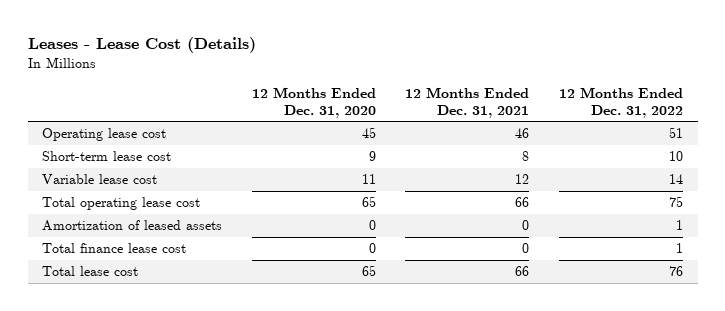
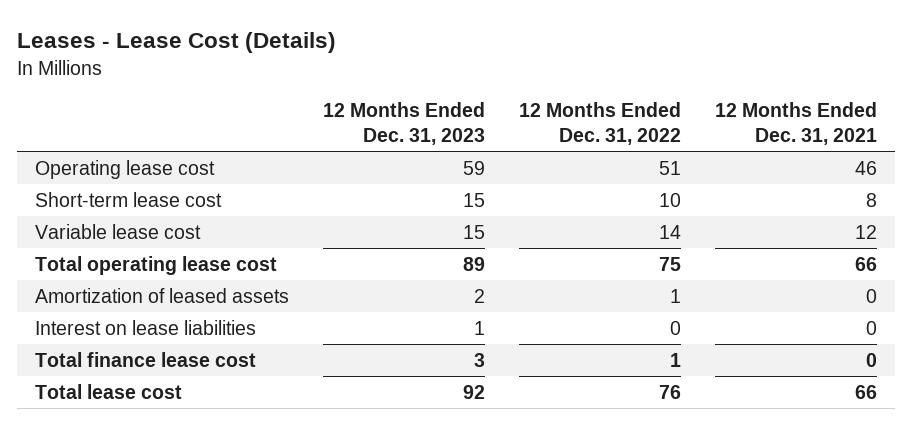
- | 12 Months Ended Dec. 31, 2020 | 12 Months Ended Dec. 31, 2021 | 12 Months Ended Dec. 31, 2022
+ | 12 Months Ended Dec. 31, 2023 | 12 Months Ended Dec. 31, 2022 | 12 Months Ended Dec. 31, 2021
+ Interest on lease liabilities | 1 | 0 | 0

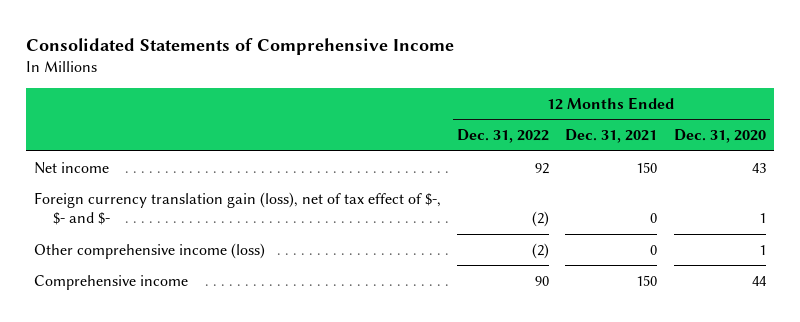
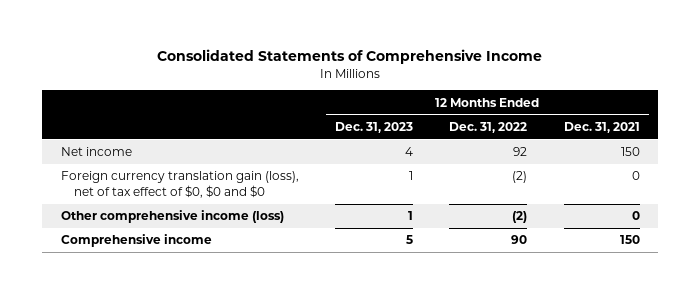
- | 12 Months Ended Dec. 31, 2022 | 12 Months Ended Dec. 31, 2021 | 12 Months Ended Dec. 31, 2020
+ | 12 Months Ended Dec. 31, 2023 | 12 Months Ended Dec. 31, 2022 | 12 Months Ended Dec. 31, 2021
- Foreign currency translation gain (loss), net of tax effect of $-, $- and $- | (2) | 0 | 1
+ Foreign currency translation gain (loss), net of tax effect of $0, $0 and $0 | 1 | (2) | 0

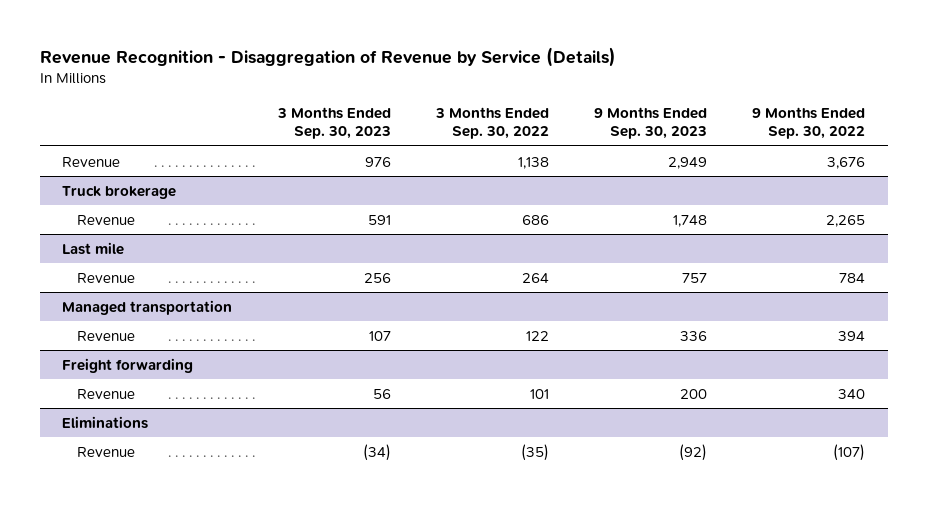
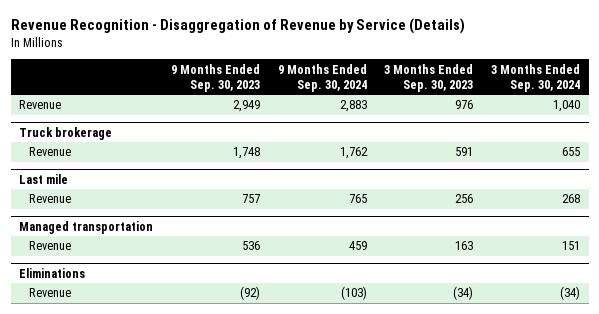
- | 3 Months Ended Sep. 30, 2023 | 3 Months Ended Sep. 30, 2022 | 9 Months Ended Sep. 30, 2023 | 9 Months Ended Sep. 30, 2022
+ | 9 Months Ended Sep. 30, 2023 | 9 Months Ended Sep. 30, 2024 | 3 Months Ended Sep. 30, 2023 | 3 Months Ended Sep. 30, 2024
@ Managed transportation
- Revenue | 107 | 122 | 336 | 394
- Freight forwarding
- Revenue | 56 | 101 | 200 | 340
@ Managed transportation
+ Revenue | 536 | 459 | 163 | 151

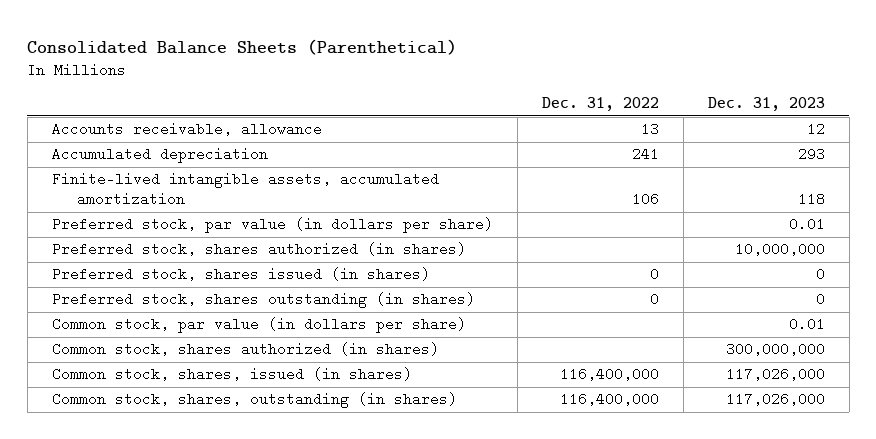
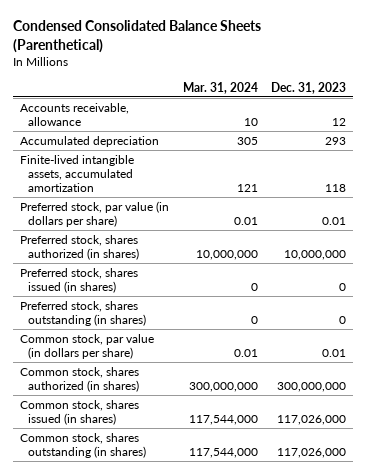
- Consolidated Balance Sheets (Parenthetical)
+ Condensed Consolidated Balance Sheets (Parenthetical)
- | Dec. 31, 2022 | Dec. 31, 2023
+ | Mar. 31, 2024 | Dec. 31, 2023
- Common stock, shares, issued (in shares) | 116,400,000 | 117,026,000
- Common stock, shares, outstanding (in shares) | 116,400,000 | 117,026,000
+ Common stock, shares issued (in shares) | 117,544,000 | 117,026,000
+ Common stock, shares outstanding (in shares) | 117,544,000 | 117,026,000

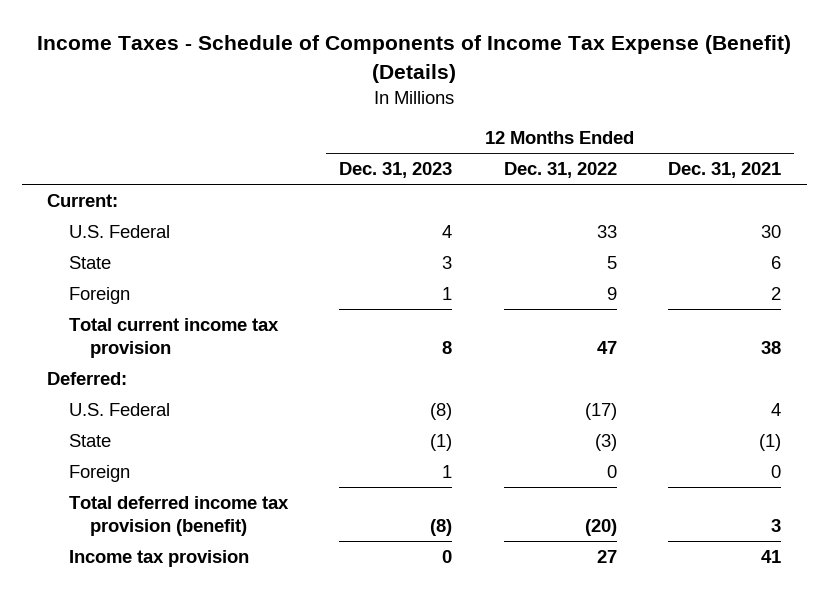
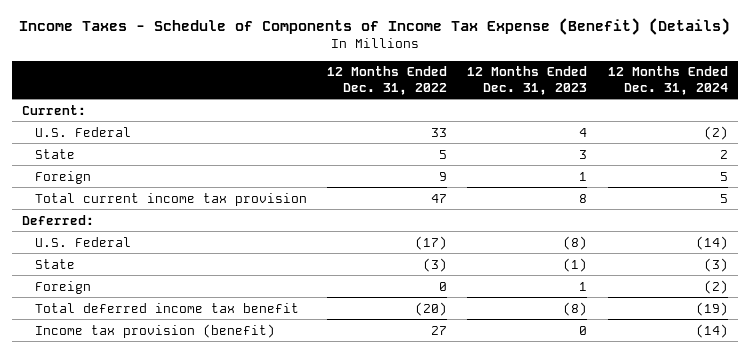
- | 12 Months Ended Dec. 31, 2023 | 12 Months Ended Dec. 31, 2022 | 12 Months Ended Dec. 31, 2021
+ | 12 Months Ended Dec. 31, 2022 | 12 Months Ended Dec. 31, 2023 | 12 Months Ended Dec. 31, 2024
- Total deferred income tax provision (benefit) | (8) | (20) | 3
- Income tax provision | 0 | 27 | 41
+ Total deferred income tax benefit | (20) | (8) | (19)
+ Income tax provision (benefit) | 27 | 0 | (14)

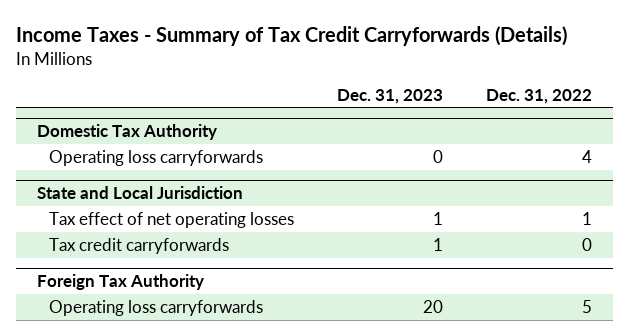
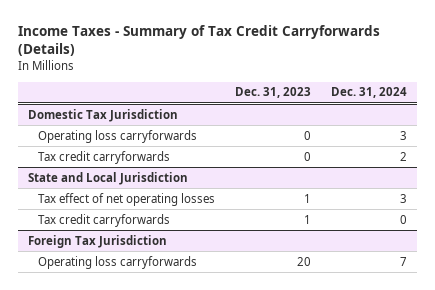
- | Dec. 31, 2023 | Dec. 31, 2022
+ | Dec. 31, 2023 | Dec. 31, 2024
- Domestic Tax Authority
+ Domestic Tax Jurisdiction
+ Tax credit carryforwards | 0 | 2
- Foreign Tax Authority
+ Foreign Tax Jurisdiction

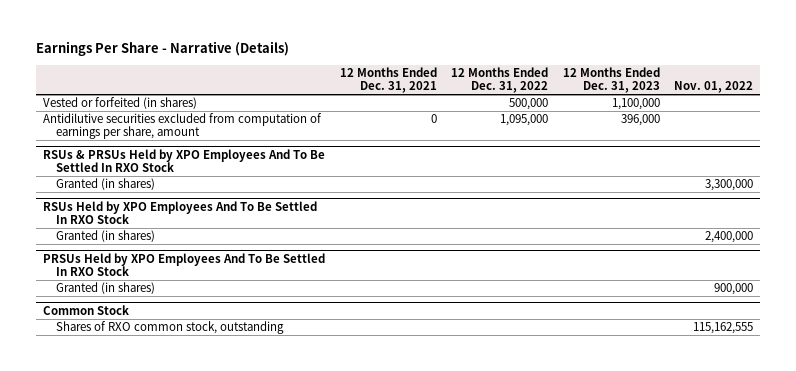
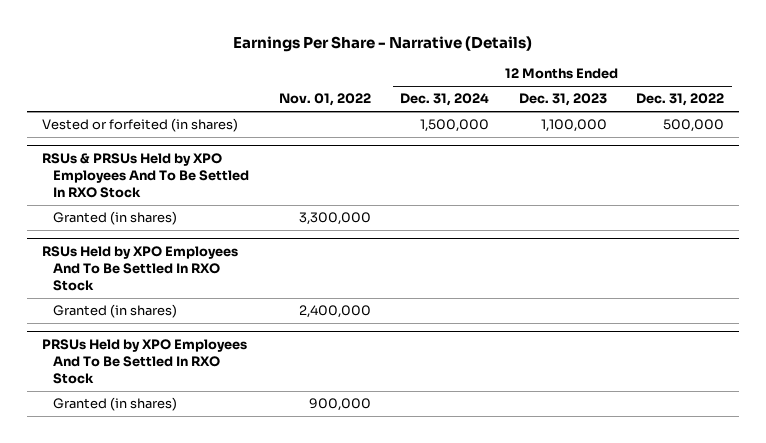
- | 12 Months Ended Dec. 31, 2021 | 12 Months Ended Dec. 31, 2022 | 12 Months Ended Dec. 31, 2023 | Nov. 01, 2022
+ | Nov. 01, 2022 | 12 Months Ended Dec. 31, 2024 | 12 Months Ended Dec. 31, 2023 | 12 Months Ended Dec. 31, 2022
- Antidilutive securities excluded from computation of earnings per share, amount | 0 | 1,095,000 | 396,000 |
- Common Stock
- Shares of RXO common stock, outstanding | | | | 115,162,555

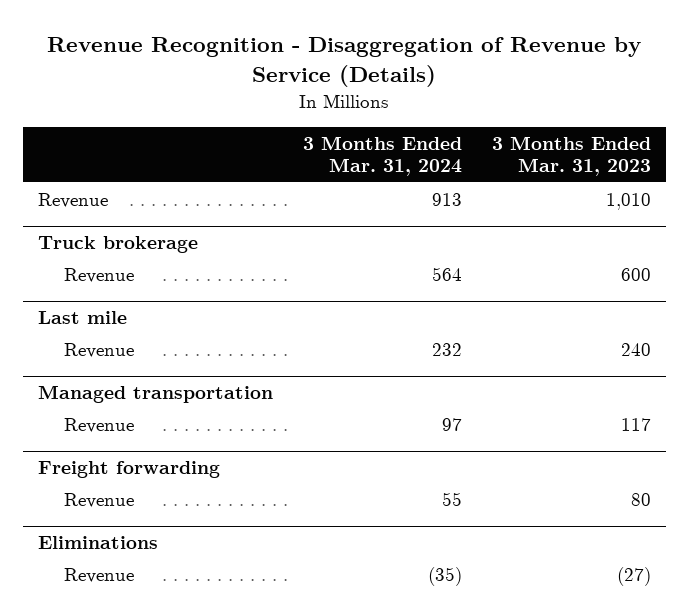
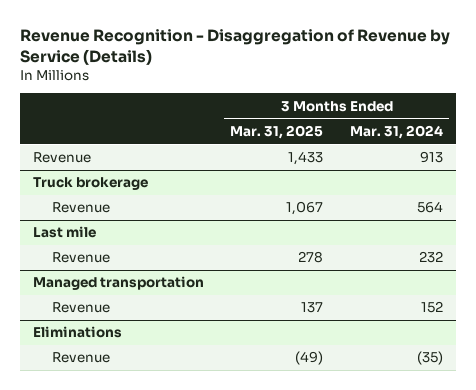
- | 3 Months Ended Mar. 31, 2024 | 3 Months Ended Mar. 31, 2023
+ | 3 Months Ended Mar. 31, 2025 | 3 Months Ended Mar. 31, 2024
@ Managed transportation
- Revenue | 97 | 117
- Freight forwarding
- Revenue | 55 | 80
@ Managed transportation
+ Revenue | 137 | 152

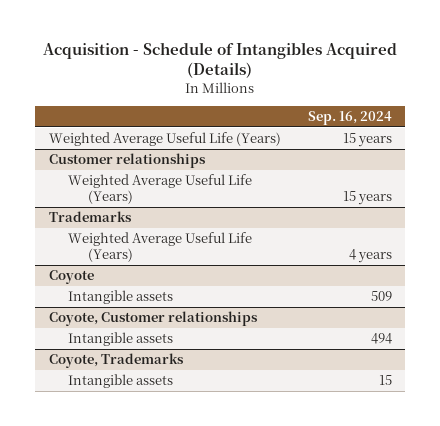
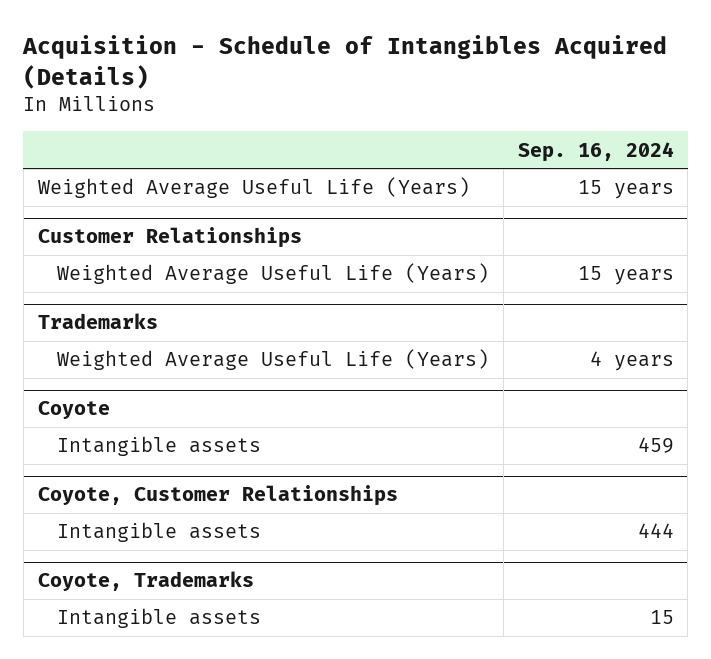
- Customer relationships
+ Customer Relationships
@ Coyote
- Intangible assets | 509
- Coyote, Customer relationships
- Intangible assets | 494
@ Coyote
+ Intangible assets | 459
+ Coyote, Customer Relationships
+ Intangible assets | 444

